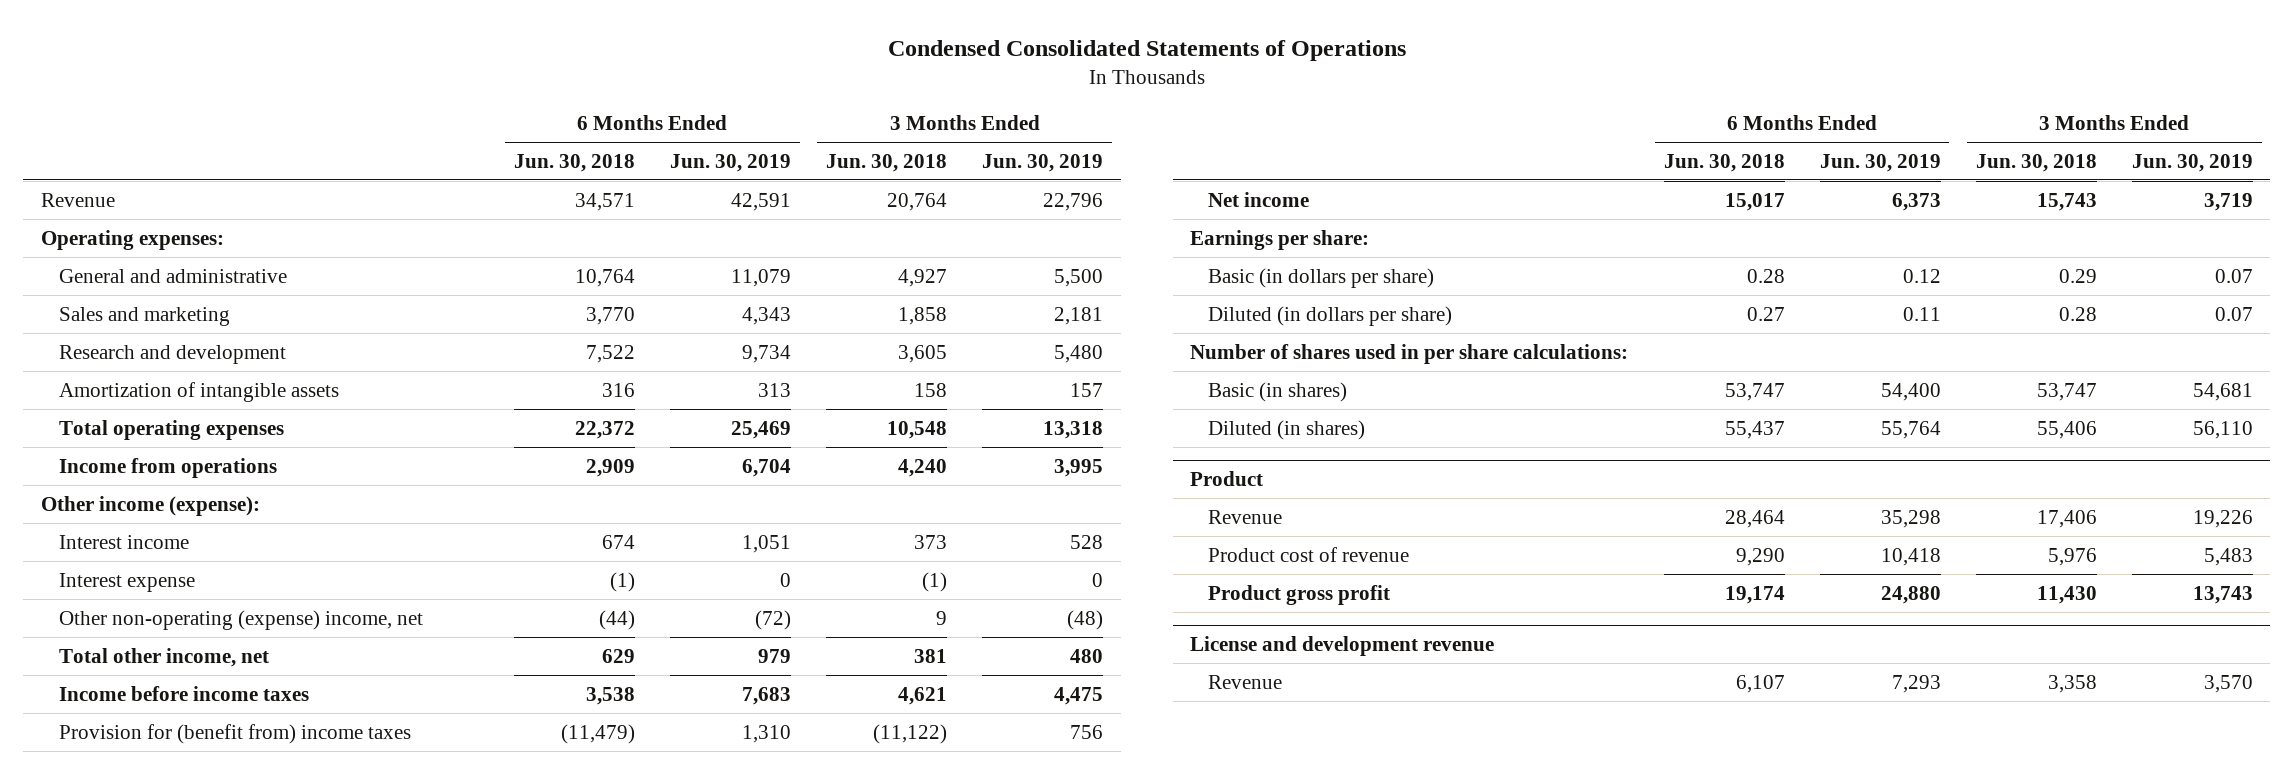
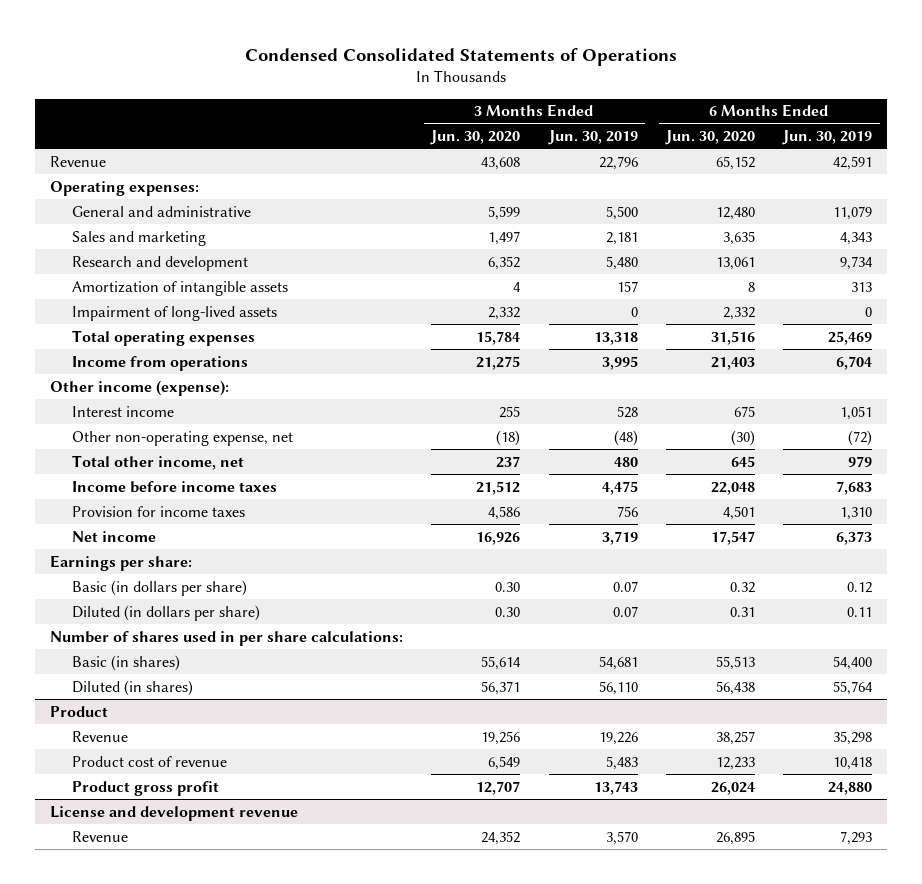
- | 6 Months Ended Jun. 30, 2018 | 6 Months Ended Jun. 30, 2019 | 3 Months Ended Jun. 30, 2018 | 3 Months Ended Jun. 30, 2019
+ | 3 Months Ended Jun. 30, 2020 | 3 Months Ended Jun. 30, 2019 | 6 Months Ended Jun. 30, 2020 | 6 Months Ended Jun. 30, 2019
+ Impairment of long-lived assets | 2,332 | 0 | 2,332 | 0
- Interest expense | (1) | 0 | (1) | 0
- Other non-operating (expense) income, net | (44) | (72) | 9 | (48)
+ Other non-operating expense, net | (18) | (48) | (30) | (72)
- Provision for (benefit from) income taxes | (11,479) | 1,310 | (11,122) | 756
+ Provision for income taxes | 4,586 | 756 | 4,501 | 1,310

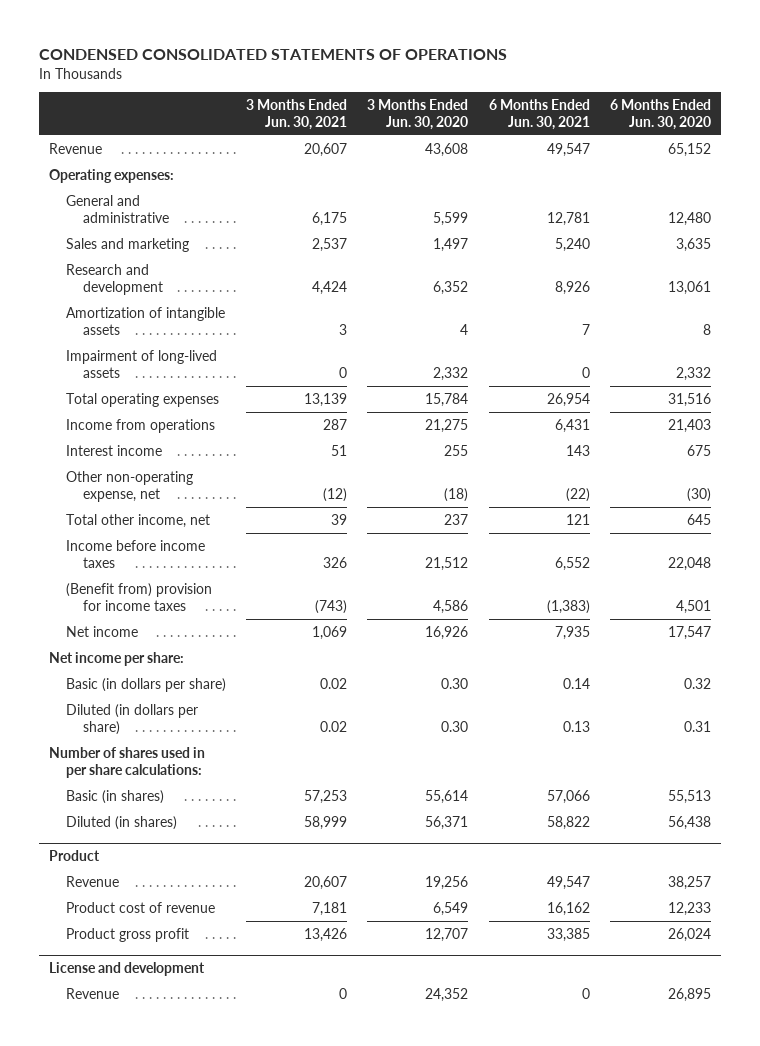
- Condensed Consolidated Statements of Operations
+ CONDENSED CONSOLIDATED STATEMENTS OF OPERATIONS
- | 3 Months Ended Jun. 30, 2020 | 3 Months Ended Jun. 30, 2019 | 6 Months Ended Jun. 30, 2020 | 6 Months Ended Jun. 30, 2019
+ | 3 Months Ended Jun. 30, 2021 | 3 Months Ended Jun. 30, 2020 | 6 Months Ended Jun. 30, 2021 | 6 Months Ended Jun. 30, 2020
- Other income (expense):
- Provision for income taxes | 4,586 | 756 | 4,501 | 1,310
+ (Benefit from) provision for income taxes | (743) | 4,586 | (1,383) | 4,501
- Earnings per share:
+ Net income per share:
- License and development revenue
+ License and development

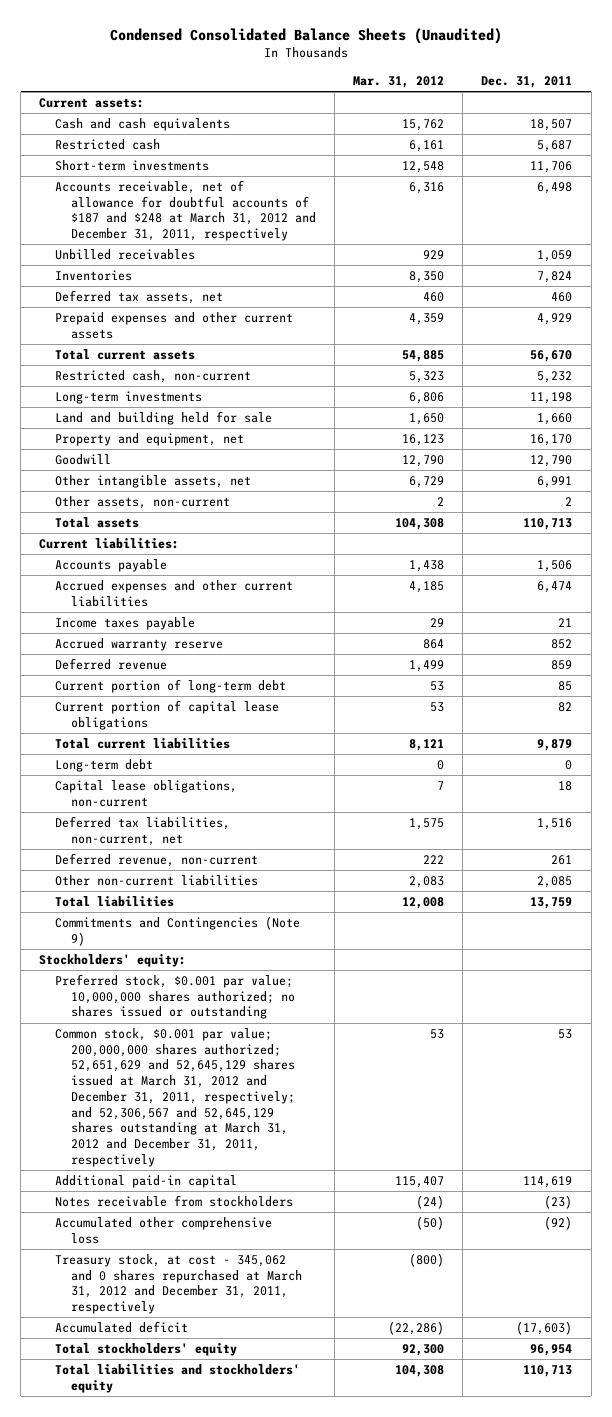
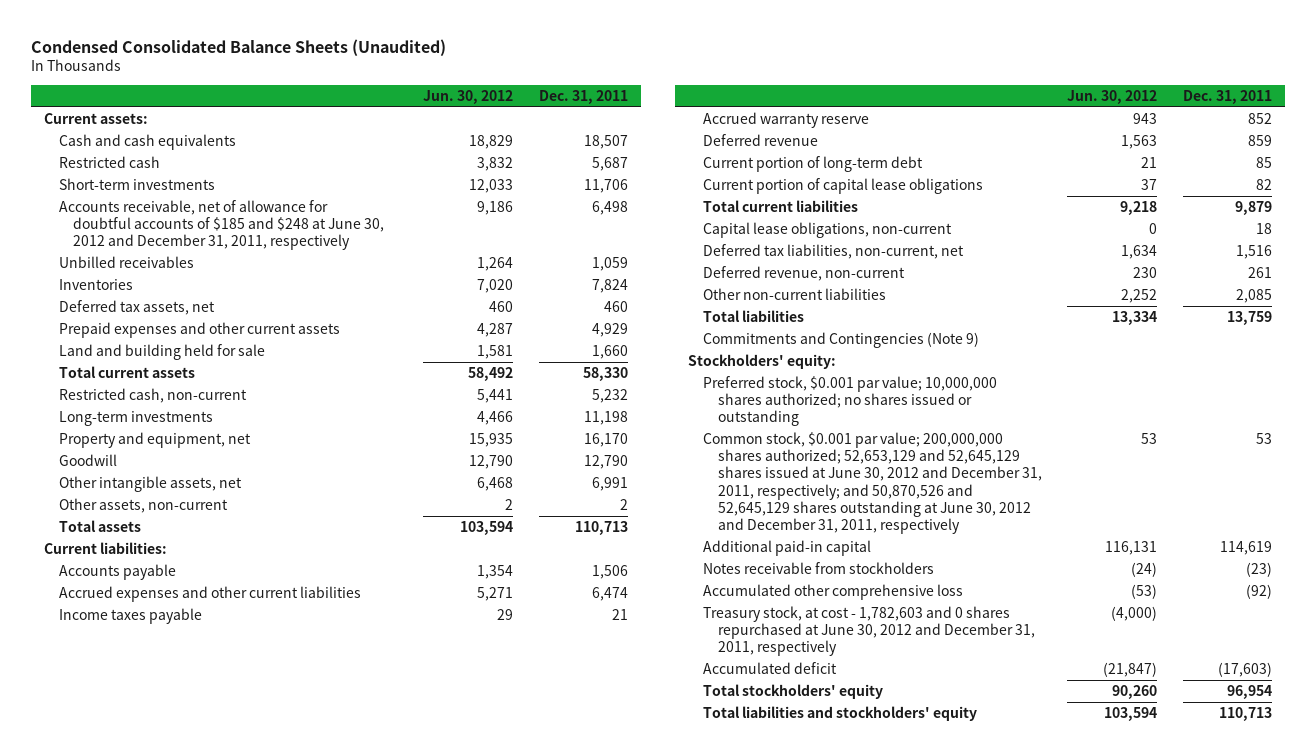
- | Mar. 31, 2012 | Dec. 31, 2011
+ | Jun. 30, 2012 | Dec. 31, 2011
- Accounts receivable, net of allowance for doubtful accounts of $187 and $248 at March 31, 2012 and December 31, 2011, respectively | 6,316 | 6,498
+ Accounts receivable, net of allowance for doubtful accounts of $185 and $248 at June 30, 2012 and December 31, 2011, respectively | 9,186 | 6,498
- Total current assets | 54,885 | 56,670
moved up: Land and building held for sale | 1,581 | 1,660
+ Total current assets | 58,492 | 58,330
- Long-term debt | 0 | 0
- Common stock, $0.001 par value; 200,000,000 shares authorized; 52,651,629 and 52,645,129 shares issued at March 31, 2012 and December 31, 2011, respectively; and 52,306,567 and 52,645,129 shares outstanding at March 31, 2012 and December 31, 2011, respectively | 53 | 53
+ Common stock, $0.001 par value; 200,000,000 shares authorized; 52,653,129 and 52,645,129 shares issued at June 30, 2012 and December 31, 2011, respectively; and 50,870,526 and 52,645,129 shares outstanding at June 30, 2012 and December 31, 2011, respectively | 53 | 53
- Treasury stock, at cost - 345,062 and 0 shares repurchased at March 31, 2012 and December 31, 2011, respectively | (800) |
+ Treasury stock, at cost - 1,782,603 and 0 shares repurchased at June 30, 2012 and December 31, 2011, respectively | (4,000) |

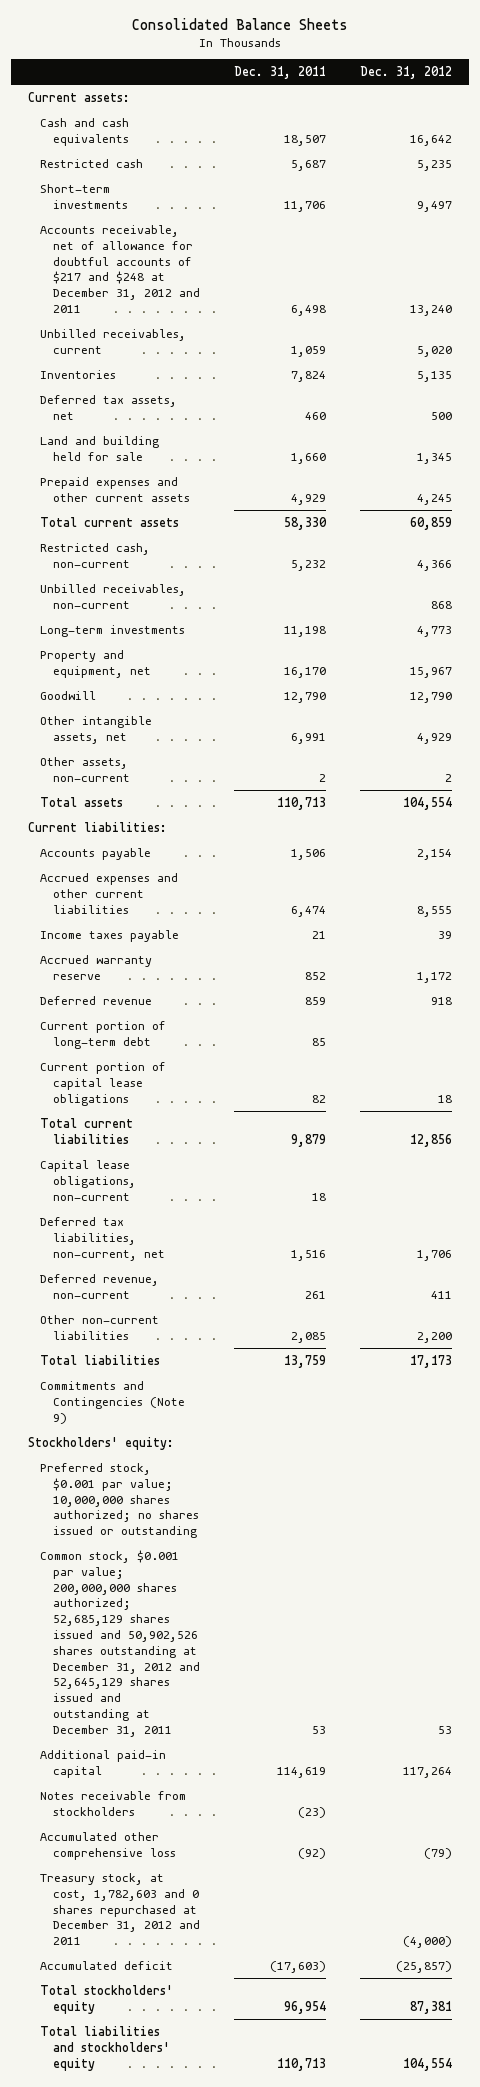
- Condensed Consolidated Balance Sheets (Unaudited)
+ Consolidated Balance Sheets
- | Jun. 30, 2012 | Dec. 31, 2011
+ | Dec. 31, 2011 | Dec. 31, 2012
- Accounts receivable, net of allowance for doubtful accounts of $185 and $248 at June 30, 2012 and December 31, 2011, respectively | 9,186 | 6,498
- Unbilled receivables | 1,264 | 1,059
+ Accounts receivable, net of allowance for doubtful accounts of $217 and $248 at December 31, 2012 and 2011 | 6,498 | 13,240
+ Unbilled receivables, current | 1,059 | 5,020
moved down: Prepaid expenses and other current assets | 4,929 | 4,245
+ Unbilled receivables, non-current | | 868
- Common stock, $0.001 par value; 200,000,000 shares authorized; 52,653,129 and 52,645,129 shares issued at June 30, 2012 and December 31, 2011, respectively; and 50,870,526 and 52,645,129 shares outstanding at June 30, 2012 and December 31, 2011, respectively | 53 | 53
+ Common stock, $0.001 par value; 200,000,000 shares authorized; 52,685,129 shares issued and 50,902,526 shares outstanding at December 31, 2012 and 52,645,129 shares issued and outstanding at December 31, 2011 | 53 | 53
- Treasury stock, at cost - 1,782,603 and 0 shares repurchased at June 30, 2012 and December 31, 2011, respectively | (4,000) |
+ Treasury stock, at cost, 1,782,603 and 0 shares repurchased at December 31, 2012 and 2011 | | (4,000)

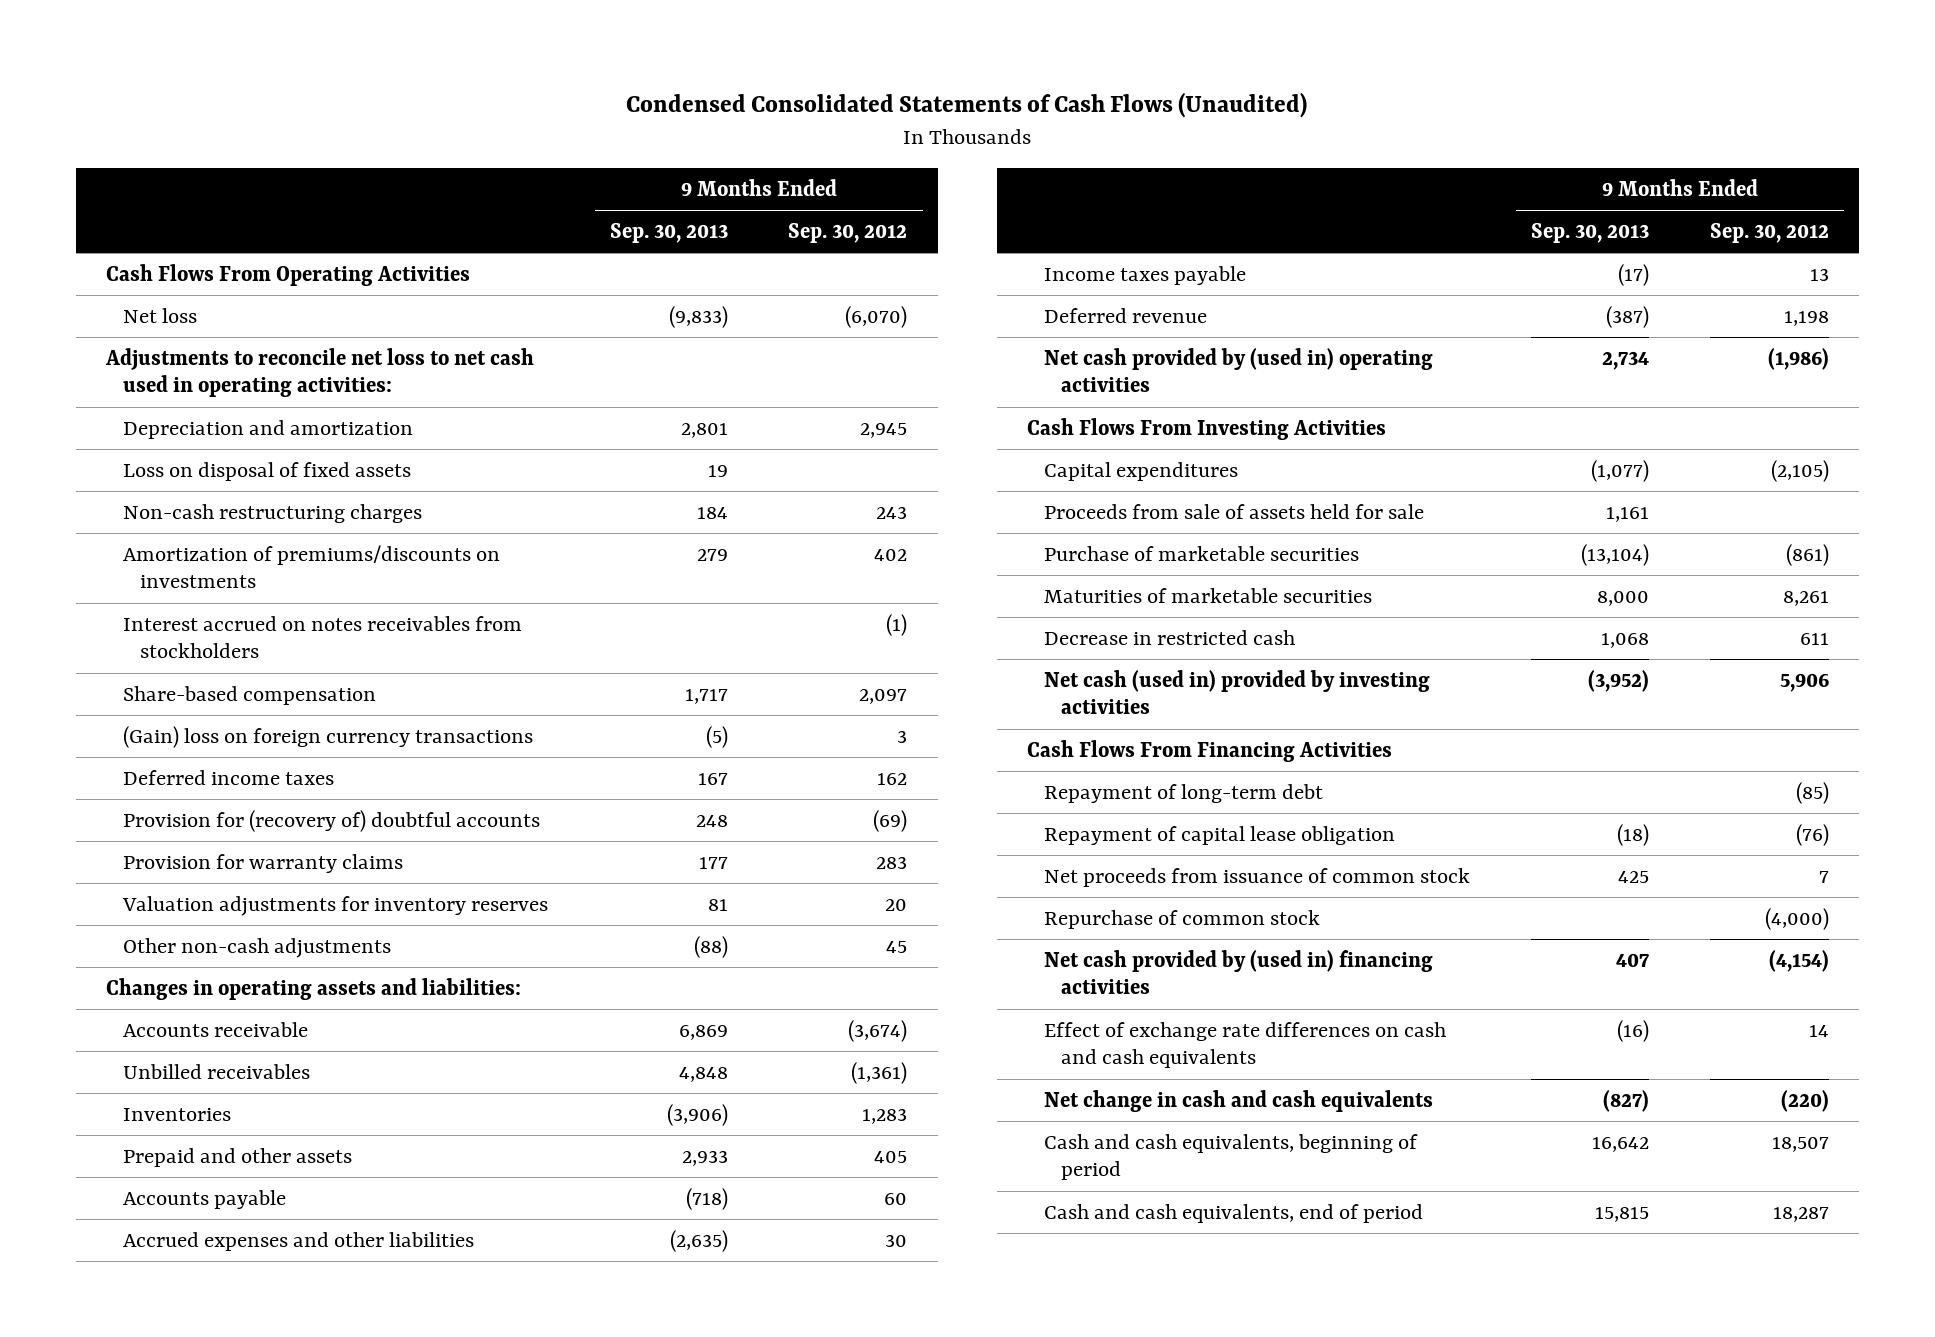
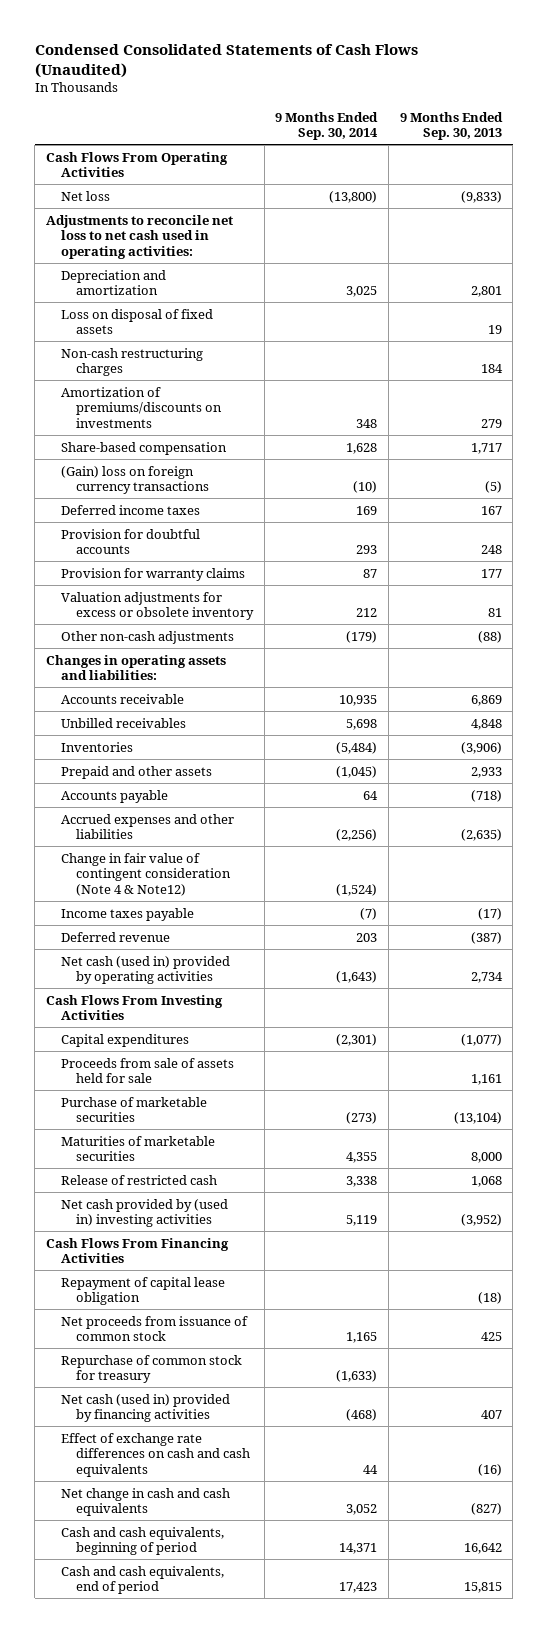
- | 9 Months Ended Sep. 30, 2013 | 9 Months Ended Sep. 30, 2012
+ | 9 Months Ended Sep. 30, 2014 | 9 Months Ended Sep. 30, 2013
- Interest accrued on notes receivables from stockholders | | (1)
- Provision for (recovery of) doubtful accounts | 248 | (69)
+ Provision for doubtful accounts | 293 | 248
- Valuation adjustments for inventory reserves | 81 | 20
+ Valuation adjustments for excess or obsolete inventory | 212 | 81
+ Change in fair value of contingent consideration (Note 4 & Note12) | (1,524) |
- Net cash provided by (used in) operating activities | 2,734 | (1,986)
+ Net cash (used in) provided by operating activities | (1,643) | 2,734
- Decrease in restricted cash | 1,068 | 611
- Net cash (used in) provided by investing activities | (3,952) | 5,906
+ Release of restricted cash | 3,338 | 1,068
+ Net cash provided by (used in) investing activities | 5,119 | (3,952)
- Repayment of long-term debt | | (85)
- Repurchase of common stock | | (4,000)
- Net cash provided by (used in) financing activities | 407 | (4,154)
+ Repurchase of common stock for treasury | (1,633) |
+ Net cash (used in) provided by financing activities | (468) | 407

